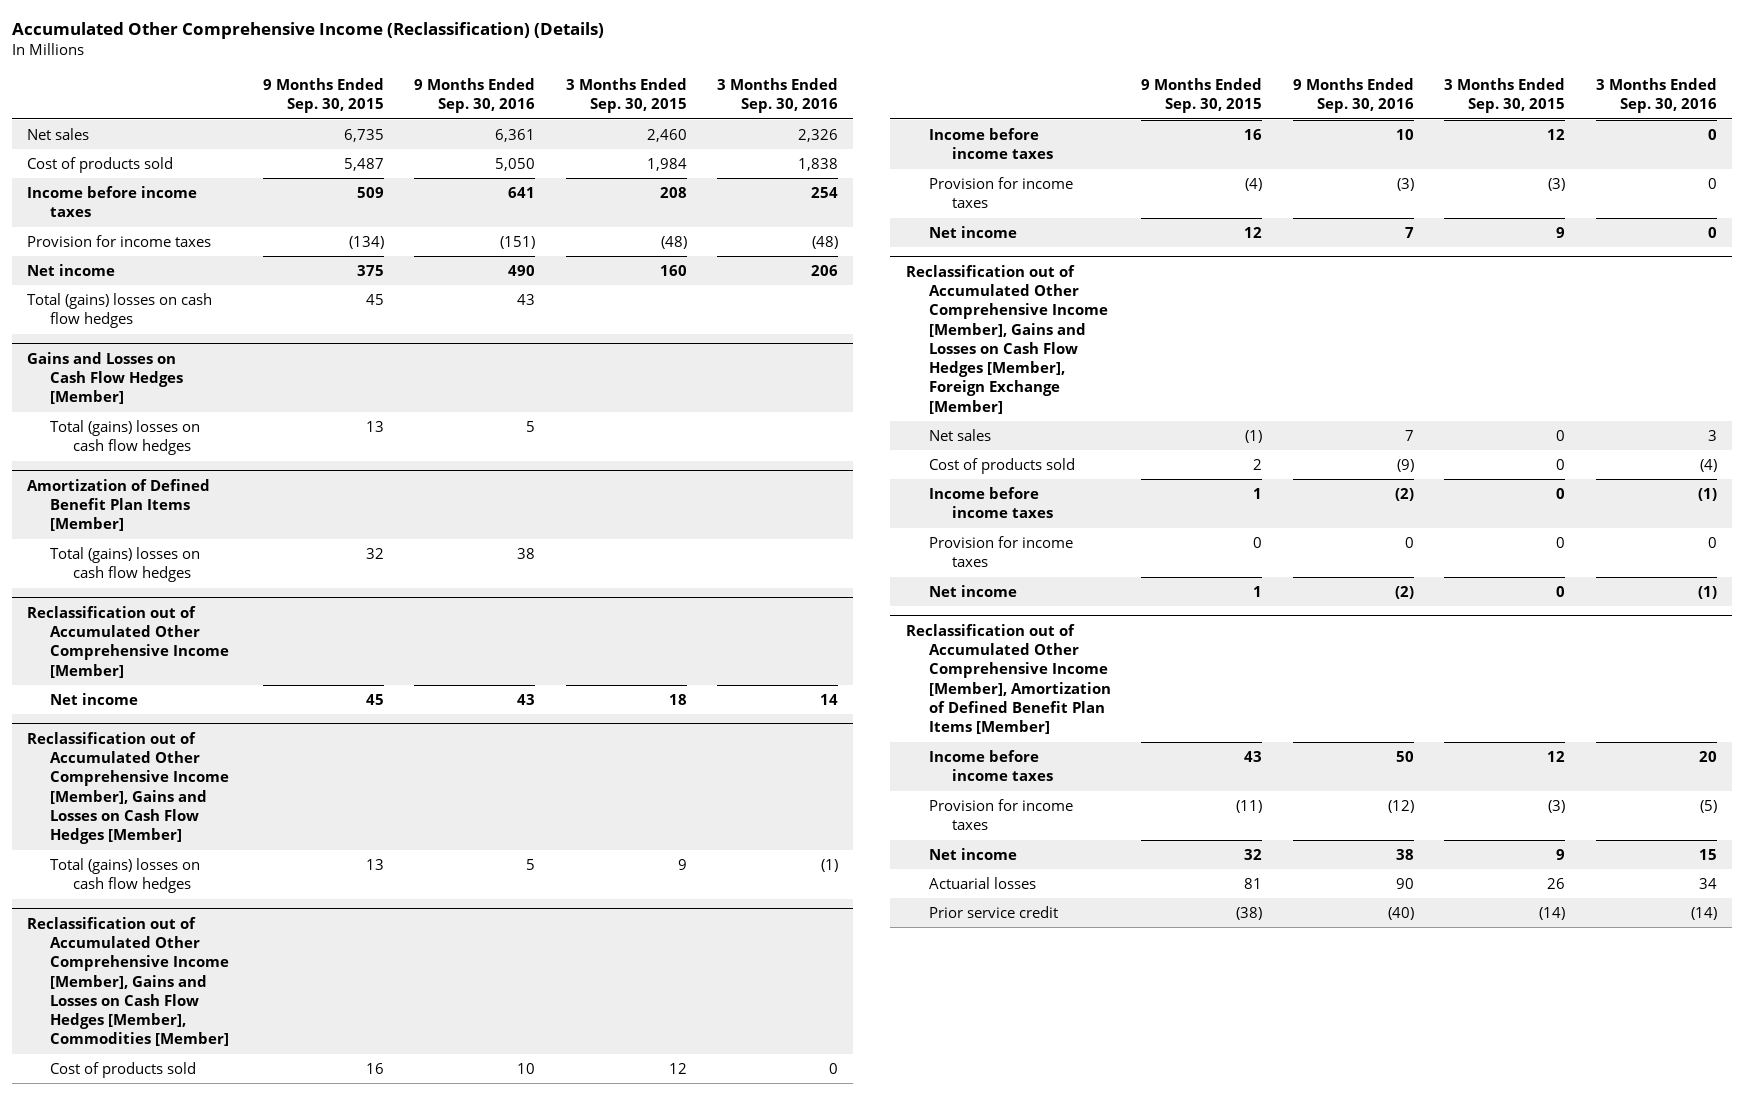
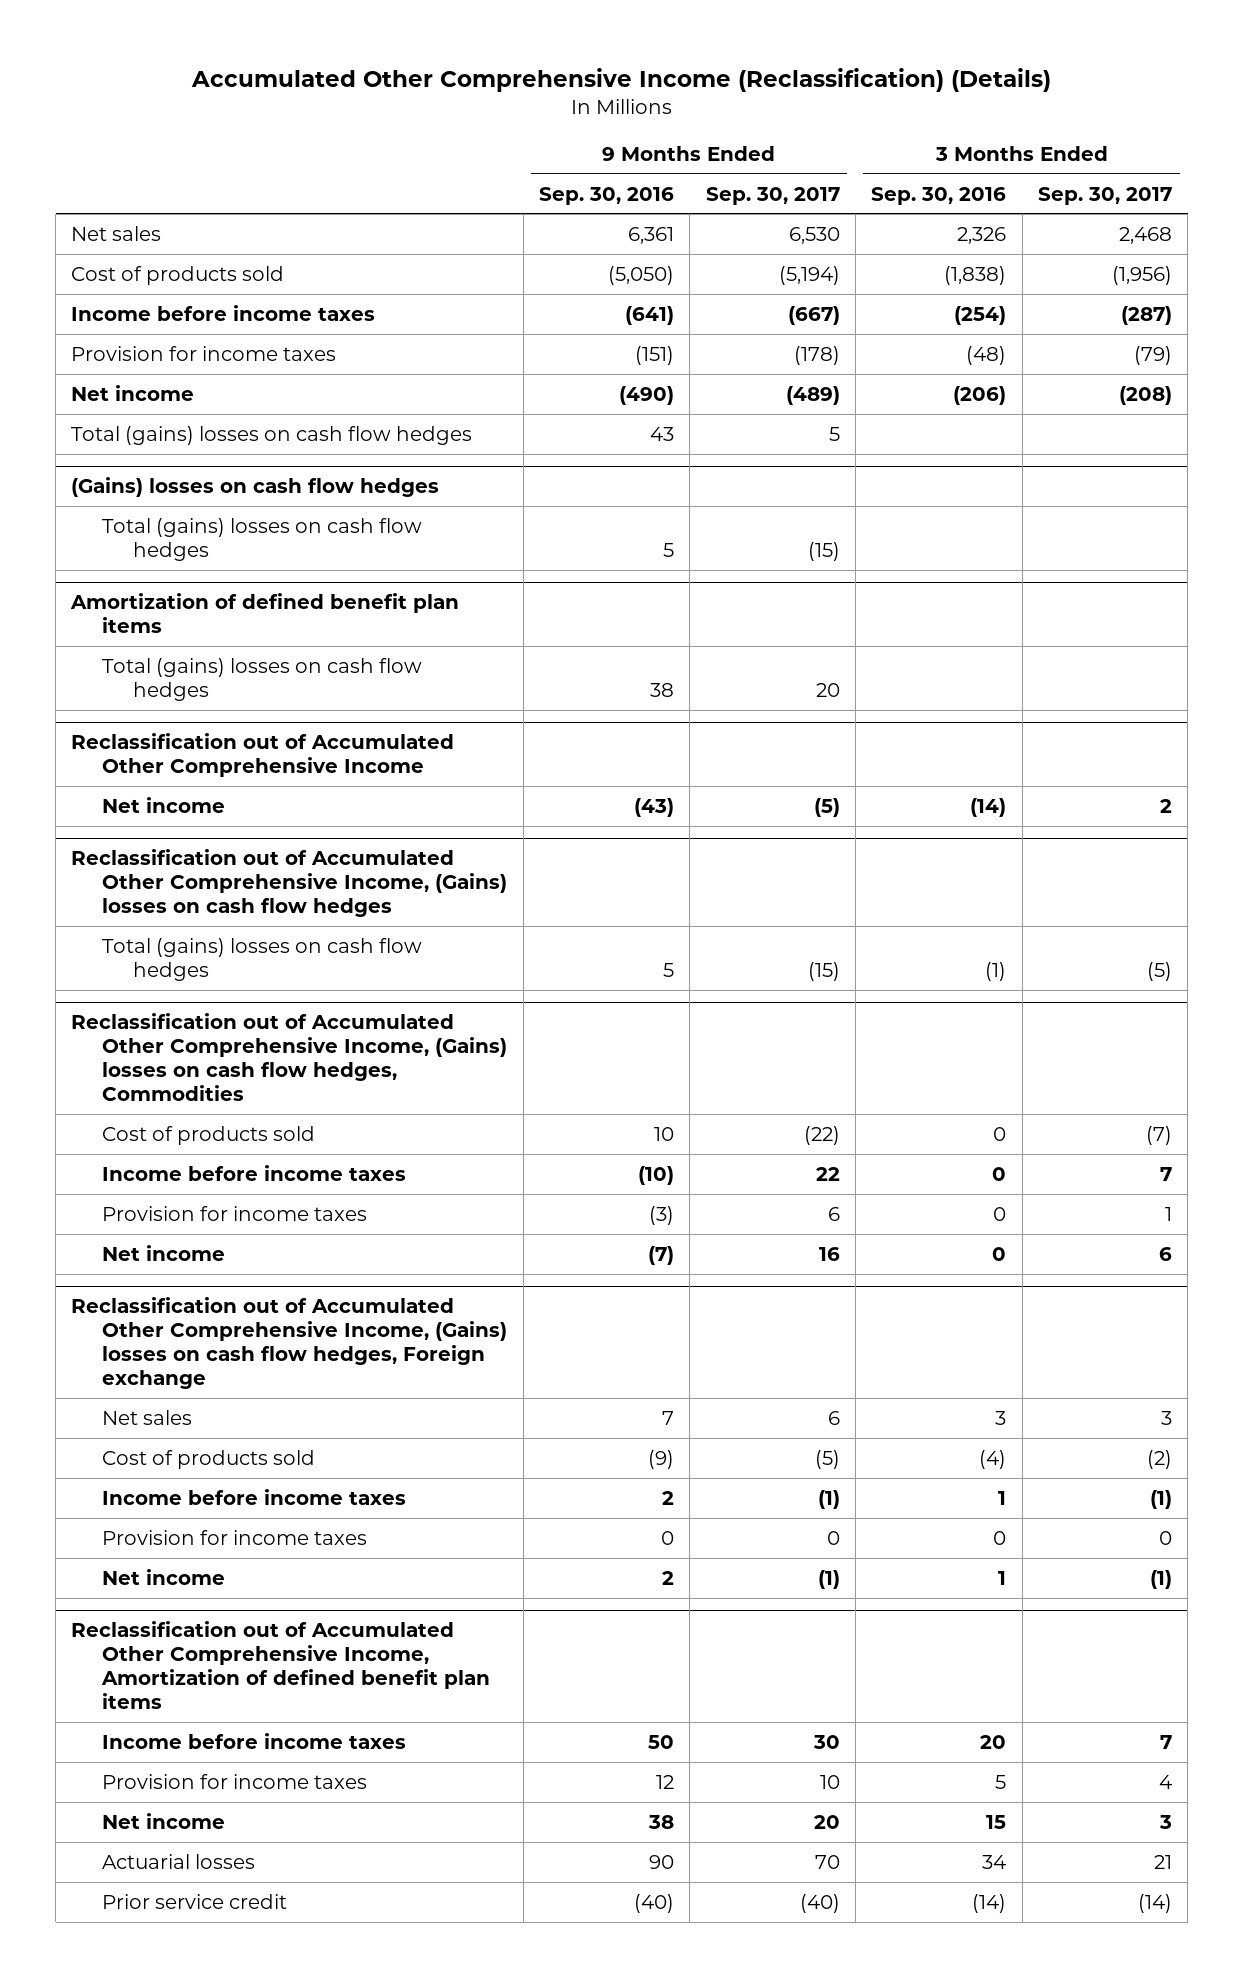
- | 9 Months Ended Sep. 30, 2015 | 9 Months Ended Sep. 30, 2016 | 3 Months Ended Sep. 30, 2015 | 3 Months Ended Sep. 30, 2016
+ | 9 Months Ended Sep. 30, 2016 | 9 Months Ended Sep. 30, 2017 | 3 Months Ended Sep. 30, 2016 | 3 Months Ended Sep. 30, 2017
- Cost of products sold | 5,487 | 5,050 | 1,984 | 1,838
- Income before income taxes | 509 | 641 | 208 | 254
+ Cost of products sold | (5,050) | (5,194) | (1,838) | (1,956)
+ Income before income taxes | (641) | (667) | (254) | (287)
- Net income | 375 | 490 | 160 | 206
+ Net income | (490) | (489) | (206) | (208)
- Gains and Losses on Cash Flow Hedges [Member]
+ (Gains) losses on cash flow hedges
- Amortization of Defined Benefit Plan Items [Member]
+ Amortization of defined benefit plan items
- Reclassification out of Accumulated Other Comprehensive Income [Member]
- Net income | 45 | 43 | 18 | 14
- Reclassification out of Accumulated Other Comprehensive Income [Member], Gains and Losses on Cash Flow Hedges [Member]
+ Reclassification out of Accumulated Other Comprehensive Income
+ Net income | (43) | (5) | (14) | 2
+ Reclassification out of Accumulated Other Comprehensive Income, (Gains) losses on cash flow hedges
- Reclassification out of Accumulated Other Comprehensive Income [Member], Gains and Losses on Cash Flow Hedges [Member], Commodities [Member]
+ Reclassification out of Accumulated Other Comprehensive Income, (Gains) losses on cash flow hedges, Commodities
- Income before income taxes | 16 | 10 | 12 | 0
+ Income before income taxes | (10) | 22 | 0 | 7
- Net income | 12 | 7 | 9 | 0
- Reclassification out of Accumulated Other Comprehensive Income [Member], Gains and Losses on Cash Flow Hedges [Member], Foreign Exchange [Member]
+ Net income | (7) | 16 | 0 | 6
+ Reclassification out of Accumulated Other Comprehensive Income, (Gains) losses on cash flow hedges, Foreign exchange
- Income before income taxes | 1 | (2) | 0 | (1)
+ Income before income taxes | 2 | (1) | 1 | (1)
- Net income | 1 | (2) | 0 | (1)
- Reclassification out of Accumulated Other Comprehensive Income [Member], Amortization of Defined Benefit Plan Items [Member]
+ Net income | 2 | (1) | 1 | (1)
+ Reclassification out of Accumulated Other Comprehensive Income, Amortization of defined benefit plan items
- Provision for income taxes | (11) | (12) | (3) | (5)
+ Provision for income taxes | 12 | 10 | 5 | 4

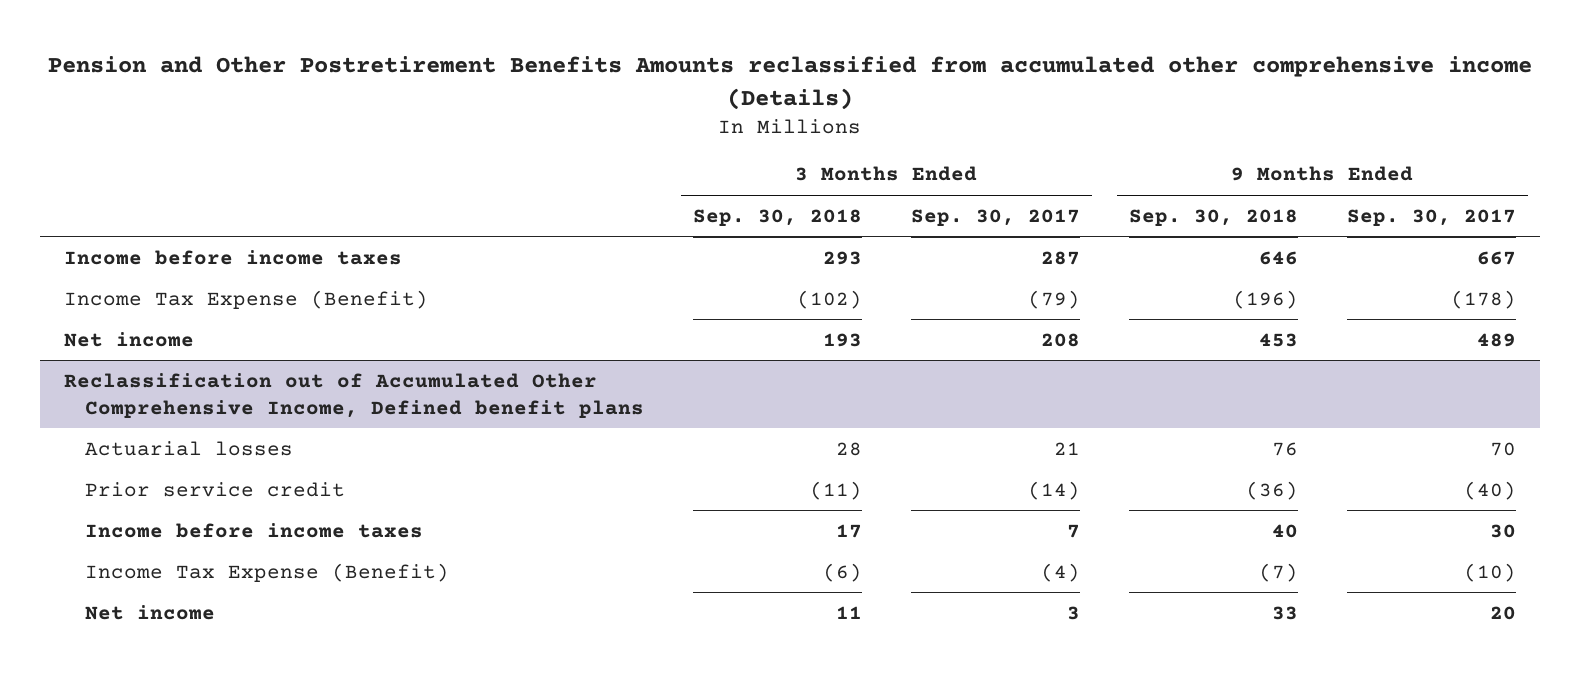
- Accumulated Other Comprehensive Income (Reclassification) (Details)
+ Pension and Other Postretirement Benefits Amounts reclassified from accumulated other comprehensive income (Details)
- | 9 Months Ended Sep. 30, 2016 | 9 Months Ended Sep. 30, 2017 | 3 Months Ended Sep. 30, 2016 | 3 Months Ended Sep. 30, 2017
+ | 3 Months Ended Sep. 30, 2018 | 3 Months Ended Sep. 30, 2017 | 9 Months Ended Sep. 30, 2018 | 9 Months Ended Sep. 30, 2017
- Net sales | 6,361 | 6,530 | 2,326 | 2,468
- Cost of products sold | (5,050) | (5,194) | (1,838) | (1,956)
- Income before income taxes | (641) | (667) | (254) | (287)
- Provision for income taxes | (151) | (178) | (48) | (79)
- Net income | (490) | (489) | (206) | (208)
- Total (gains) losses on cash flow hedges | 43 | 5 | |
- (Gains) losses on cash flow hedges
- Total (gains) losses on cash flow hedges | 5 | (15) | |
- Amortization of defined benefit plan items
- Total (gains) losses on cash flow hedges | 38 | 20 | |
- Reclassification out of Accumulated Other Comprehensive Income
- Net income | (43) | (5) | (14) | 2
- Reclassification out of Accumulated Other Comprehensive Income, (Gains) losses on cash flow hedges
- Total (gains) losses on cash flow hedges | 5 | (15) | (1) | (5)
- Reclassification out of Accumulated Other Comprehensive Income, (Gains) losses on cash flow hedges, Commodities
- Cost of products sold | 10 | (22) | 0 | (7)
- Income before income taxes | (10) | 22 | 0 | 7
- Provision for income taxes | (3) | 6 | 0 | 1
- Net income | (7) | 16 | 0 | 6
- Reclassification out of Accumulated Other Comprehensive Income, (Gains) losses on cash flow hedges, Foreign exchange
- Net sales | 7 | 6 | 3 | 3
- Cost of products sold | (9) | (5) | (4) | (2)
- Income before income taxes | 2 | (1) | 1 | (1)
- Provision for income taxes | 0 | 0 | 0 | 0
- Net income | 2 | (1) | 1 | (1)
- Reclassification out of Accumulated Other Comprehensive Income, Amortization of defined benefit plan items
- Income before income taxes | 50 | 30 | 20 | 7
- Provision for income taxes | 12 | 10 | 5 | 4
- Net income | 38 | 20 | 15 | 3
+ Income before income taxes | 293 | 287 | 646 | 667
+ Income Tax Expense (Benefit) | (102) | (79) | (196) | (178)
+ Net income | 193 | 208 | 453 | 489
+ Reclassification out of Accumulated Other Comprehensive Income, Defined benefit plans
+ Income before income taxes | 17 | 7 | 40 | 30
+ Income Tax Expense (Benefit) | (6) | (4) | (7) | (10)
+ Net income | 11 | 3 | 33 | 20

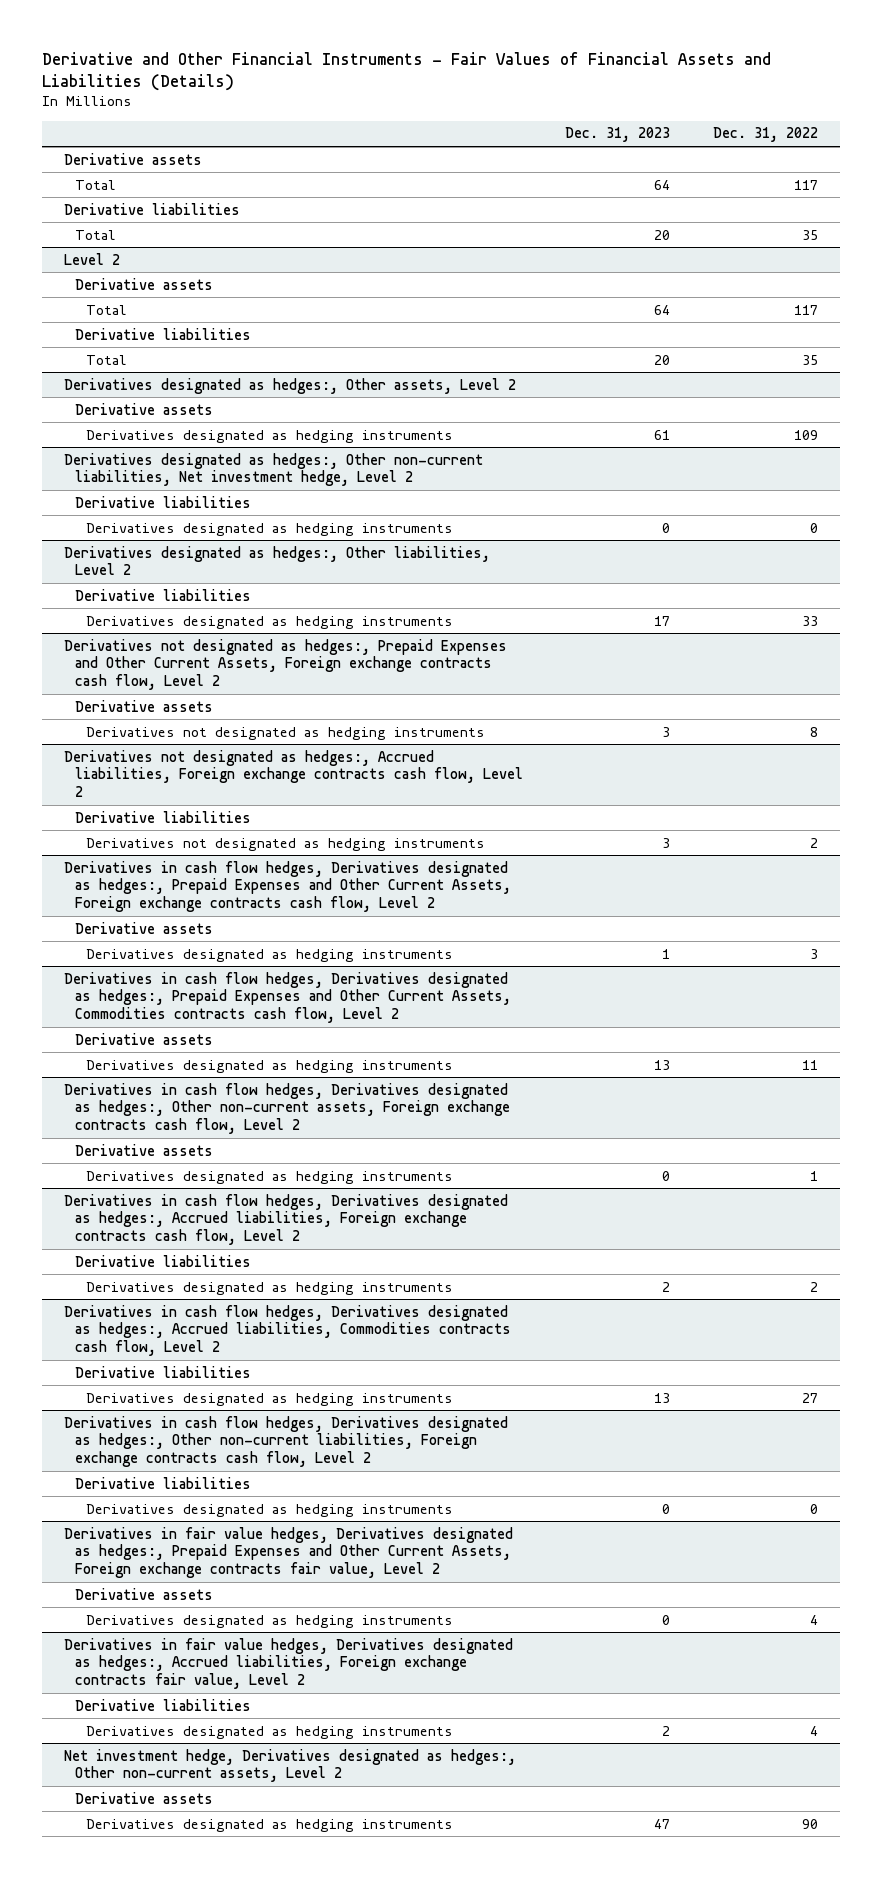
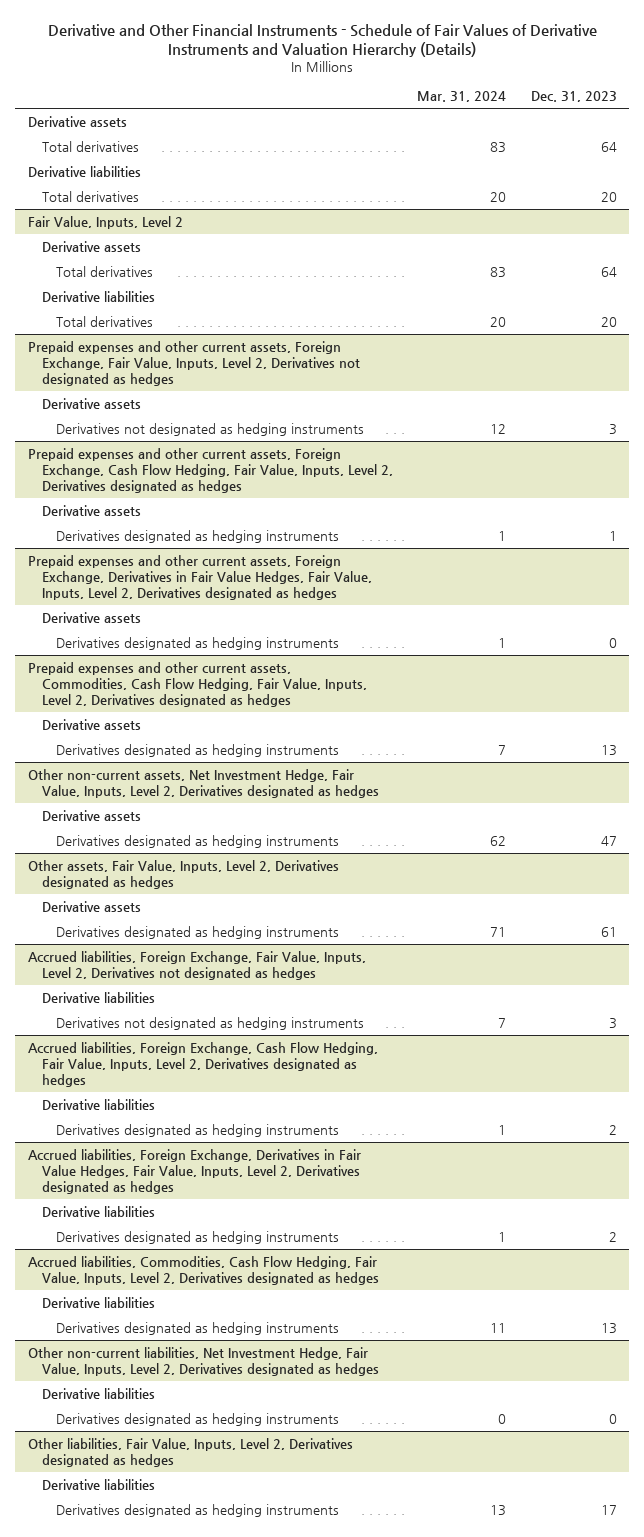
- Derivative and Other Financial Instruments - Fair Values of Financial Assets and Liabilities (Details)
+ Derivative and Other Financial Instruments - Schedule of Fair Values of Derivative Instruments and Valuation Hierarchy (Details)
- | Dec. 31, 2023 | Dec. 31, 2022
+ | Mar. 31, 2024 | Dec. 31, 2023
- Total | 64 | 117
- Derivative liabilities
- Total | 20 | 35
- Level 2
- Derivative assets
- Total | 64 | 117
+ Total derivatives | 83 | 64
- Total | 20 | 35
- Derivatives designated as hedges:, Other assets, Level 2
+ Total derivatives | 20 | 20
+ Fair Value, Inputs, Level 2
- Derivatives designated as hedging instruments | 61 | 109
- Derivatives designated as hedges:, Other non-current liabilities, Net investment hedge, Level 2
- Derivative liabilities
- Derivatives designated as hedging instruments | 0 | 0
- Derivatives designated as hedges:, Other liabilities, Level 2
+ Total derivatives | 83 | 64
- Derivatives designated as hedging instruments | 17 | 33
- Derivatives not designated as hedges:, Prepaid Expenses and Other Current Assets, Foreign exchange contracts cash flow, Level 2
+ Total derivatives | 20 | 20
+ Prepaid expenses and other current assets, Foreign Exchange, Fair Value, Inputs, Level 2, Derivatives not designated as hedges
- Derivatives not designated as hedges:, Accrued liabilities, Foreign exchange contracts cash flow, Level 2
- Derivative liabilities
- Derivatives not designated as hedging instruments | 3 | 2
- Derivatives in cash flow hedges, Derivatives designated as hedges:, Prepaid Expenses and Other Current Assets, Foreign exchange contracts cash flow, Level 2
+ Prepaid expenses and other current assets, Foreign Exchange, Cash Flow Hedging, Fair Value, Inputs, Level 2, Derivatives designated as hedges
- Derivatives in cash flow hedges, Derivatives designated as hedges:, Prepaid Expenses and Other Current Assets, Commodities contracts cash flow, Level 2
+ Prepaid expenses and other current assets, Foreign Exchange, Derivatives in Fair Value Hedges, Fair Value, Inputs, Level 2, Derivatives designated as hedges
+ Derivatives designated as hedging instruments | 1 | 0
+ Prepaid expenses and other current assets, Commodities, Cash Flow Hedging, Fair Value, Inputs, Level 2, Derivatives designated as hedges
+ Derivative assets
- Derivatives in cash flow hedges, Derivatives designated as hedges:, Other non-current assets, Foreign exchange contracts cash flow, Level 2
+ Other non-current assets, Net Investment Hedge, Fair Value, Inputs, Level 2, Derivatives designated as hedges
- Derivatives designated as hedging instruments | 0 | 1
- Derivatives in cash flow hedges, Derivatives designated as hedges:, Accrued liabilities, Foreign exchange contracts cash flow, Level 2
+ Derivatives designated as hedging instruments | 62 | 47
+ Other assets, Fair Value, Inputs, Level 2, Derivatives designated as hedges
+ Derivative assets
+ Derivatives designated as hedging instruments | 71 | 61
+ Accrued liabilities, Foreign Exchange, Fair Value, Inputs, Level 2, Derivatives not designated as hedges
+ Derivatives not designated as hedging instruments | 7 | 3
+ Accrued liabilities, Foreign Exchange, Cash Flow Hedging, Fair Value, Inputs, Level 2, Derivatives designated as hedges
+ Derivative liabilities
- Derivatives in cash flow hedges, Derivatives designated as hedges:, Accrued liabilities, Commodities contracts cash flow, Level 2
+ Accrued liabilities, Foreign Exchange, Derivatives in Fair Value Hedges, Fair Value, Inputs, Level 2, Derivatives designated as hedges
+ Derivatives designated as hedging instruments | 1 | 2
+ Accrued liabilities, Commodities, Cash Flow Hedging, Fair Value, Inputs, Level 2, Derivatives designated as hedges
+ Derivative liabilities
- Derivatives in cash flow hedges, Derivatives designated as hedges:, Other non-current liabilities, Foreign exchange contracts cash flow, Level 2
+ Other non-current liabilities, Net Investment Hedge, Fair Value, Inputs, Level 2, Derivatives designated as hedges
- Derivatives in fair value hedges, Derivatives designated as hedges:, Prepaid Expenses and Other Current Assets, Foreign exchange contracts fair value, Level 2
- Derivative assets
- Derivatives designated as hedging instruments | 0 | 4
- Derivatives in fair value hedges, Derivatives designated as hedges:, Accrued liabilities, Foreign exchange contracts fair value, Level 2
+ Other liabilities, Fair Value, Inputs, Level 2, Derivatives designated as hedges
- Derivatives designated as hedging instruments | 2 | 4
- Net investment hedge, Derivatives designated as hedges:, Other non-current assets, Level 2
- Derivative assets
- Derivatives designated as hedging instruments | 47 | 90
+ Derivatives designated as hedging instruments | 13 | 17

